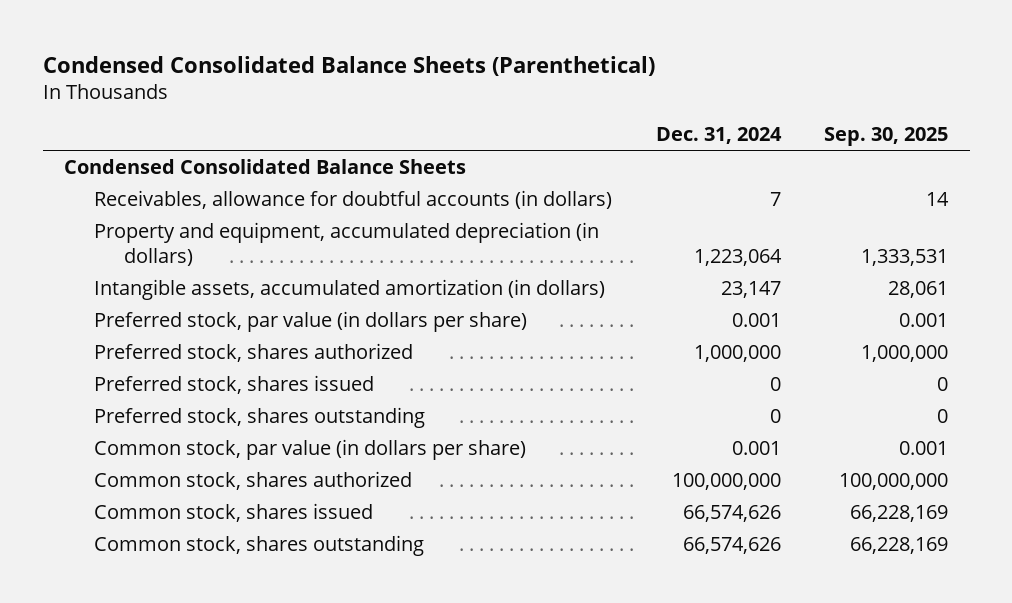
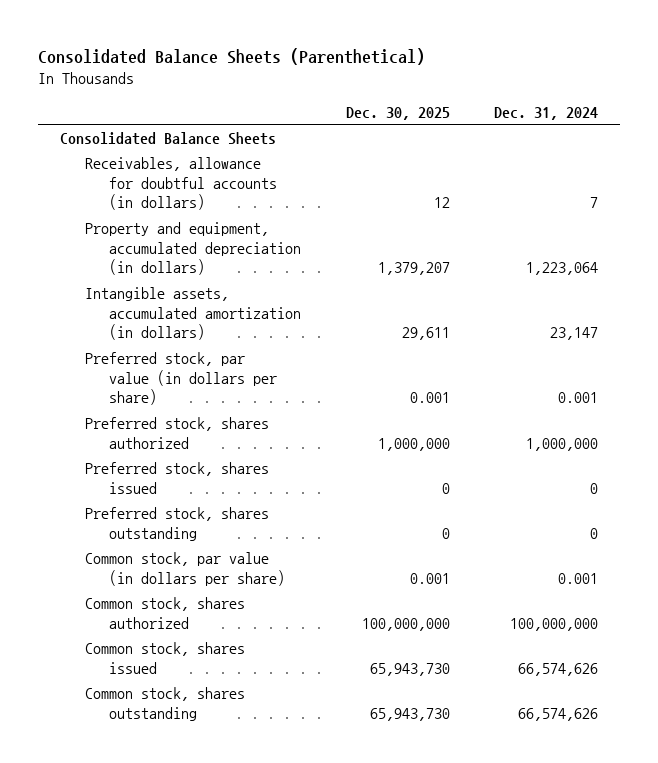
- Condensed Consolidated Balance Sheets (Parenthetical)
+ Consolidated Balance Sheets (Parenthetical)
- | Dec. 31, 2024 | Sep. 30, 2025
+ | Dec. 30, 2025 | Dec. 31, 2024
- Condensed Consolidated Balance Sheets
+ Consolidated Balance Sheets

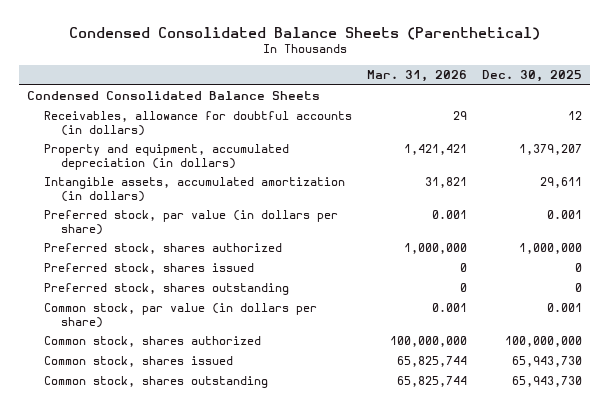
- Consolidated Balance Sheets (Parenthetical)
+ Condensed Consolidated Balance Sheets (Parenthetical)
- | Dec. 30, 2025 | Dec. 31, 2024
+ | Mar. 31, 2026 | Dec. 30, 2025
- Consolidated Balance Sheets
+ Condensed Consolidated Balance Sheets

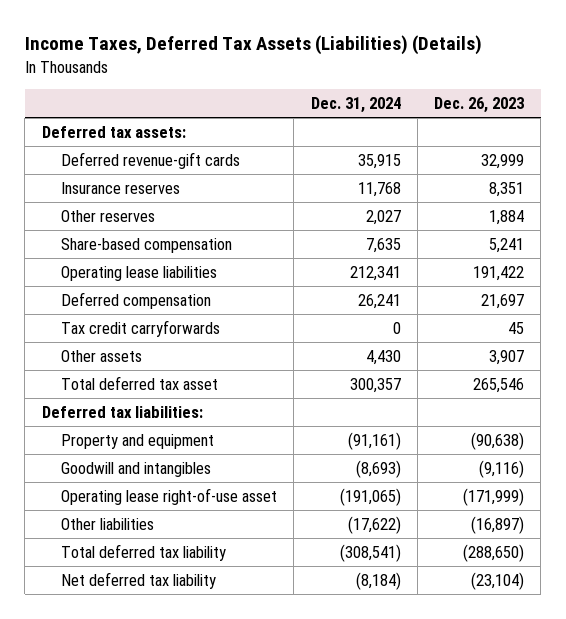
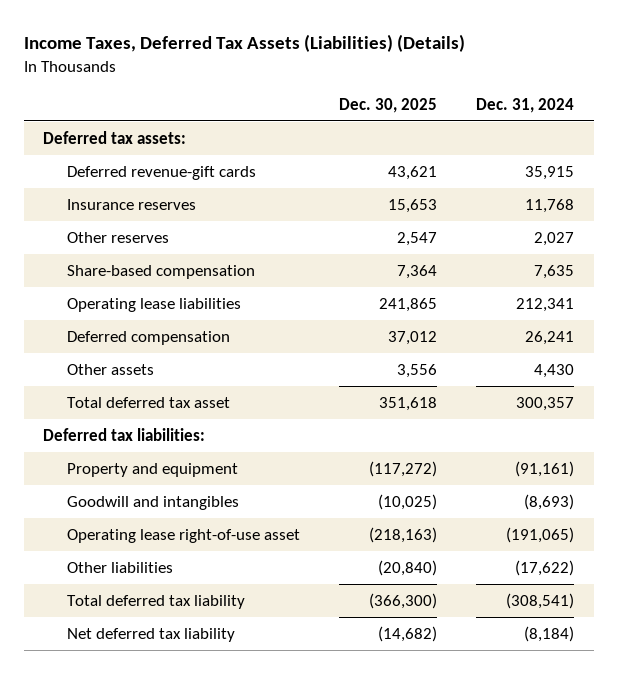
- | Dec. 31, 2024 | Dec. 26, 2023
+ | Dec. 30, 2025 | Dec. 31, 2024
- Tax credit carryforwards | 0 | 45

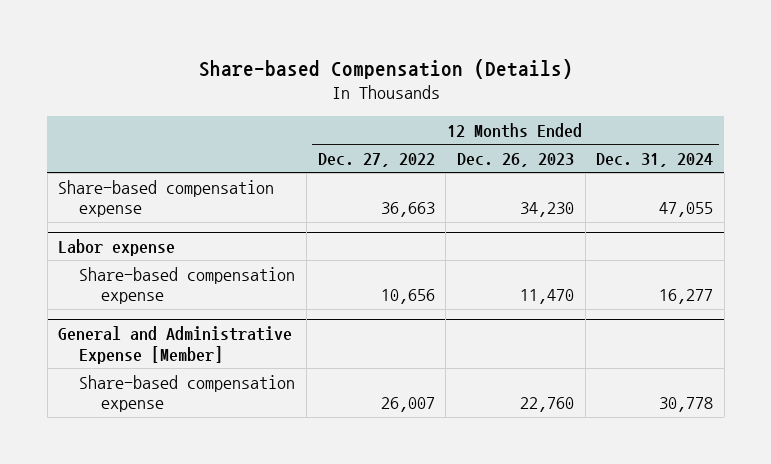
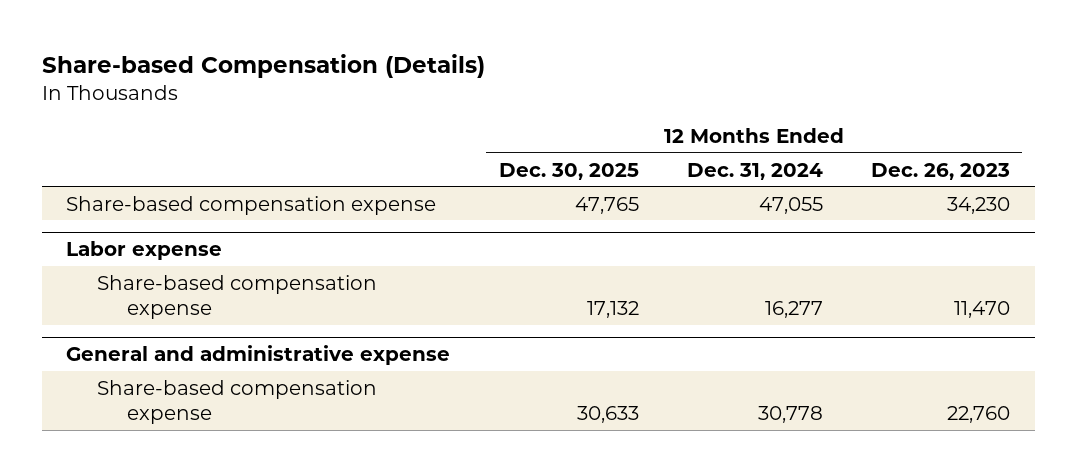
- | 12 Months Ended Dec. 27, 2022 | 12 Months Ended Dec. 26, 2023 | 12 Months Ended Dec. 31, 2024
+ | 12 Months Ended Dec. 30, 2025 | 12 Months Ended Dec. 31, 2024 | 12 Months Ended Dec. 26, 2023
- General and Administrative Expense [Member]
+ General and administrative expense

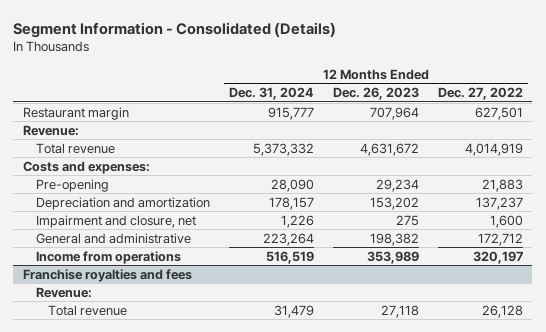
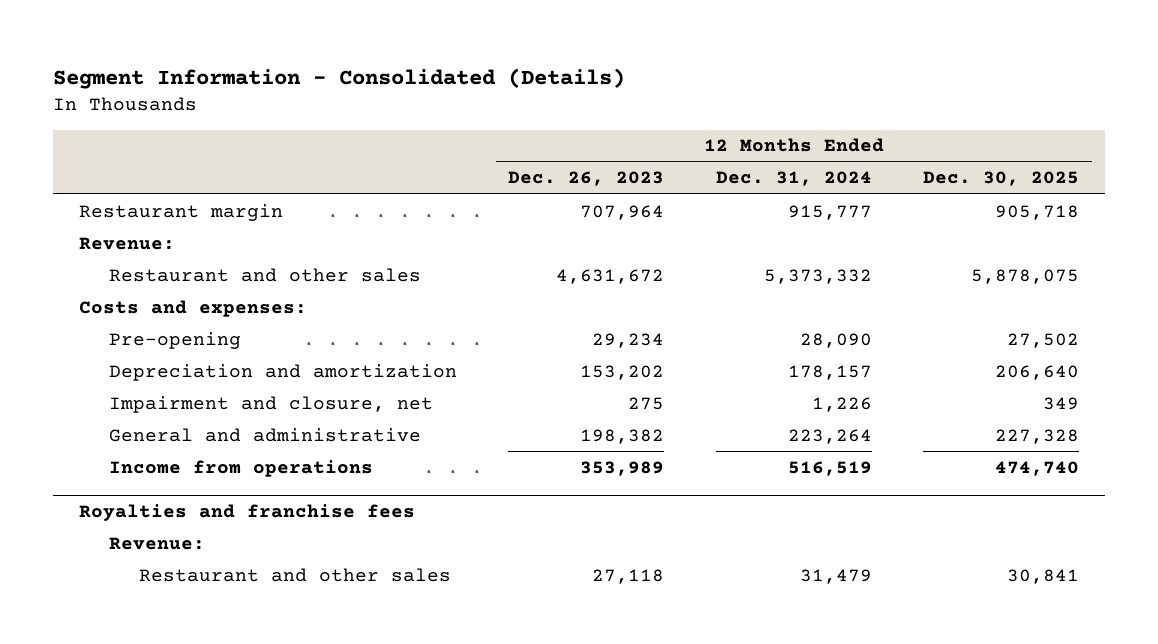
- | 12 Months Ended Dec. 31, 2024 | 12 Months Ended Dec. 26, 2023 | 12 Months Ended Dec. 27, 2022
+ | 12 Months Ended Dec. 26, 2023 | 12 Months Ended Dec. 31, 2024 | 12 Months Ended Dec. 30, 2025
- Total revenue | 5,373,332 | 4,631,672 | 4,014,919
+ Restaurant and other sales | 4,631,672 | 5,373,332 | 5,878,075
- Franchise royalties and fees
+ Royalties and franchise fees
- Total revenue | 31,479 | 27,118 | 26,128
+ Restaurant and other sales | 27,118 | 31,479 | 30,841

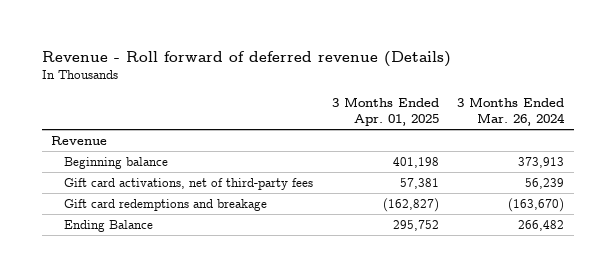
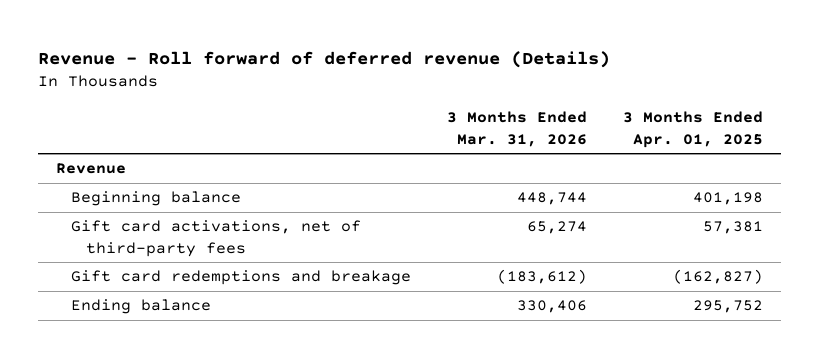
- | 3 Months Ended Apr. 01, 2025 | 3 Months Ended Mar. 26, 2024
+ | 3 Months Ended Mar. 31, 2026 | 3 Months Ended Apr. 01, 2025
- Ending Balance | 295,752 | 266,482
+ Ending balance | 330,406 | 295,752

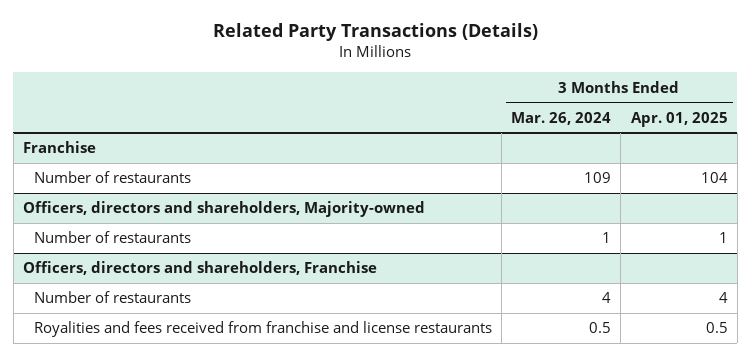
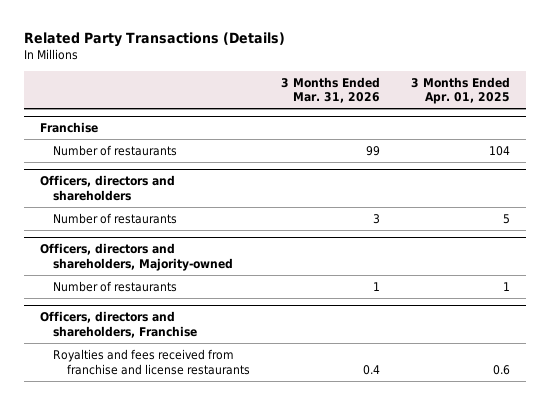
- | 3 Months Ended Mar. 26, 2024 | 3 Months Ended Apr. 01, 2025
+ | 3 Months Ended Mar. 31, 2026 | 3 Months Ended Apr. 01, 2025
+ Officers, directors and shareholders
+ Number of restaurants | 3 | 5
@ Officers, directors and shareholders, Franchise
- Number of restaurants | 4 | 4
- Royalities and fees received from franchise and license restaurants | 0.5 | 0.5
+ Royalties and fees received from franchise and license restaurants | 0.4 | 0.6

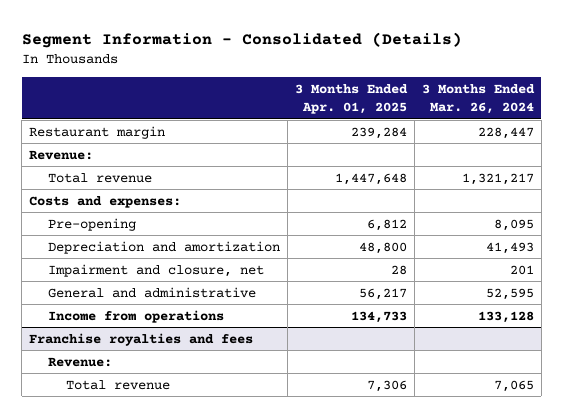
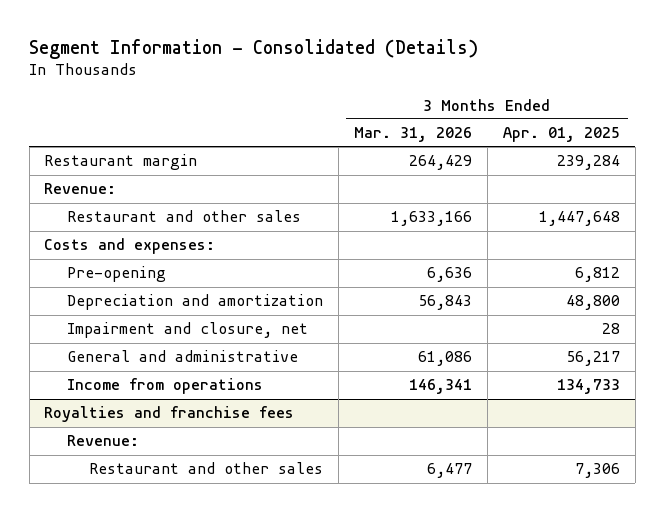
- | 3 Months Ended Apr. 01, 2025 | 3 Months Ended Mar. 26, 2024
+ | 3 Months Ended Mar. 31, 2026 | 3 Months Ended Apr. 01, 2025
- Total revenue | 1,447,648 | 1,321,217
+ Restaurant and other sales | 1,633,166 | 1,447,648
- Franchise royalties and fees
+ Royalties and franchise fees
- Total revenue | 7,306 | 7,065
+ Restaurant and other sales | 6,477 | 7,306

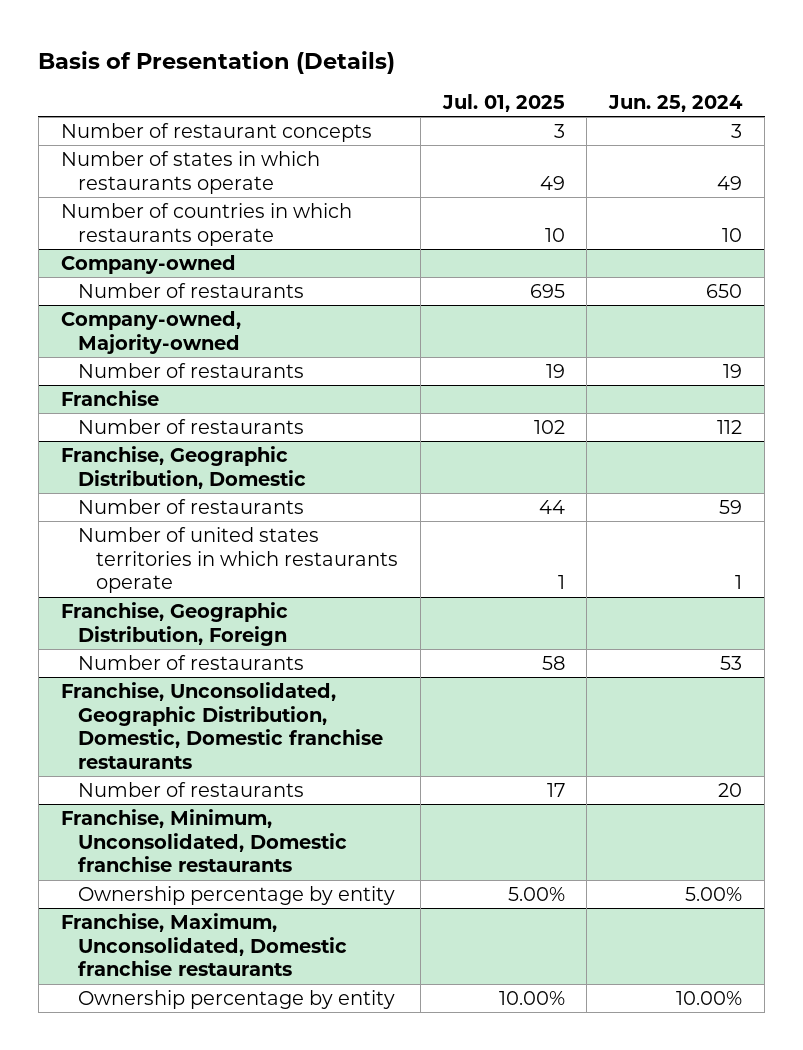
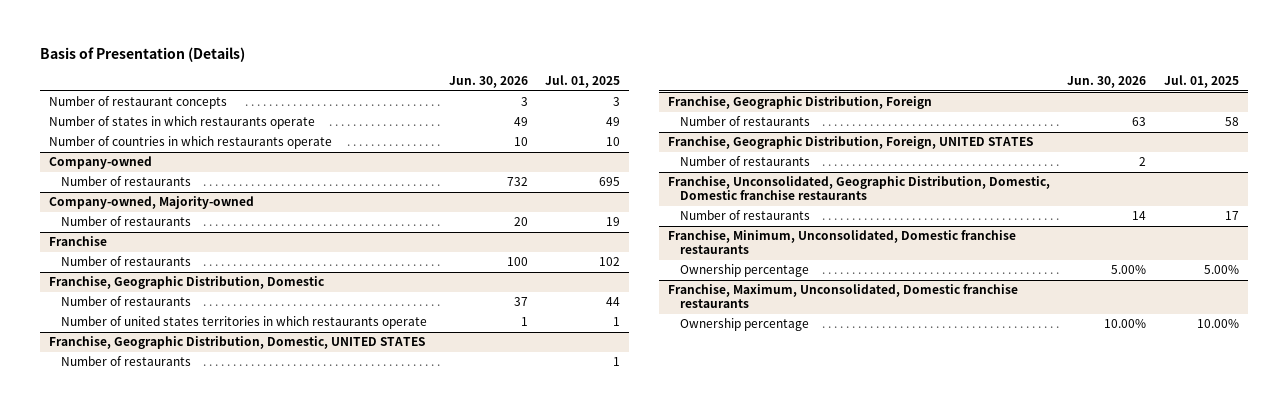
- | Jul. 01, 2025 | Jun. 25, 2024
+ | Jun. 30, 2026 | Jul. 01, 2025
+ Franchise, Geographic Distribution, Domestic, UNITED STATES
+ Number of restaurants | | 1
+ Franchise, Geographic Distribution, Foreign, UNITED STATES
+ Number of restaurants | 2 |
@ Franchise, Minimum, Unconsolidated, Domestic franchise restaurants
- Ownership percentage by entity | 5.00% | 5.00%
+ Ownership percentage | 5.00% | 5.00%
@ Franchise, Maximum, Unconsolidated, Domestic franchise restaurants
- Ownership percentage by entity | 10.00% | 10.00%
+ Ownership percentage | 10.00% | 10.00%

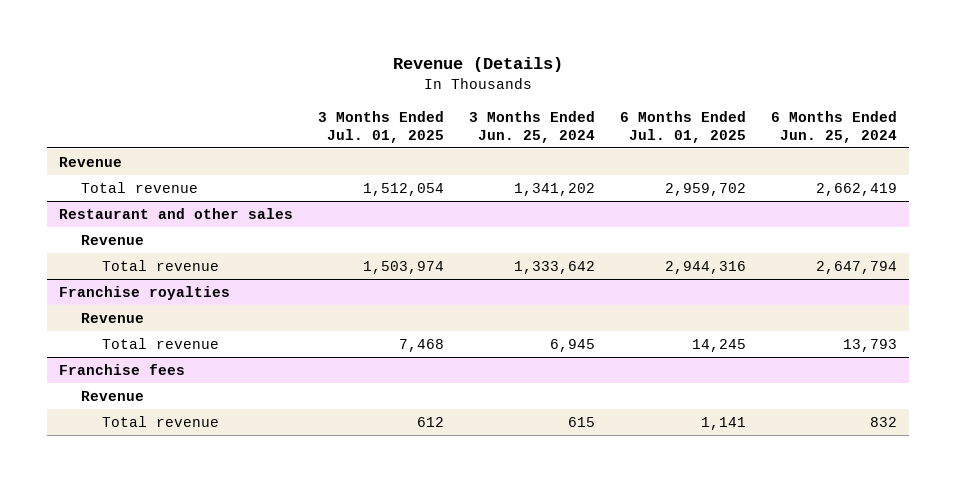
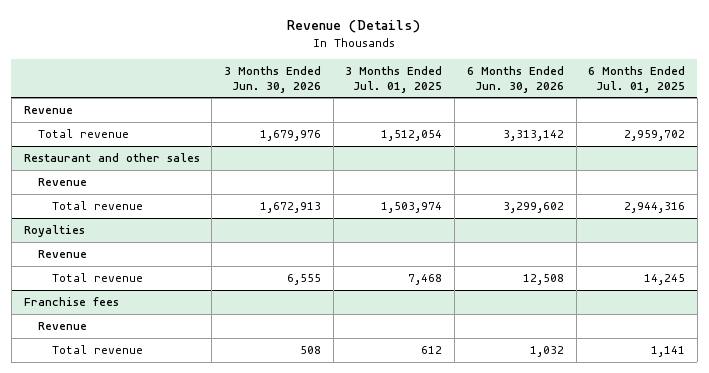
- | 3 Months Ended Jul. 01, 2025 | 3 Months Ended Jun. 25, 2024 | 6 Months Ended Jul. 01, 2025 | 6 Months Ended Jun. 25, 2024
+ | 3 Months Ended Jun. 30, 2026 | 3 Months Ended Jul. 01, 2025 | 6 Months Ended Jun. 30, 2026 | 6 Months Ended Jul. 01, 2025
- Franchise royalties
+ Royalties

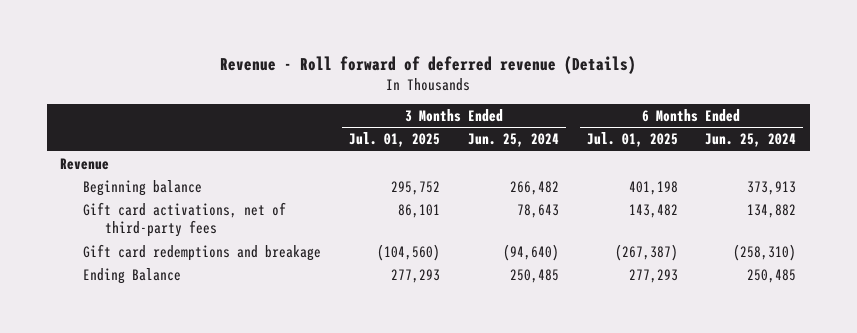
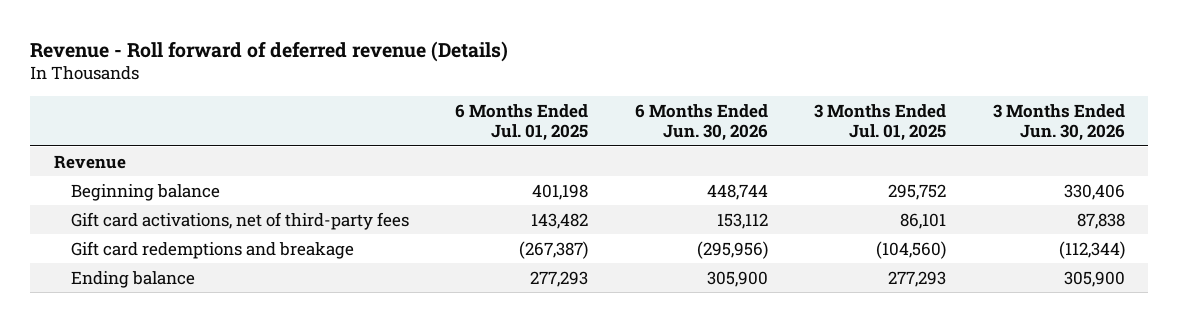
- | 3 Months Ended Jul. 01, 2025 | 3 Months Ended Jun. 25, 2024 | 6 Months Ended Jul. 01, 2025 | 6 Months Ended Jun. 25, 2024
+ | 6 Months Ended Jul. 01, 2025 | 6 Months Ended Jun. 30, 2026 | 3 Months Ended Jul. 01, 2025 | 3 Months Ended Jun. 30, 2026
- Ending Balance | 277,293 | 250,485 | 277,293 | 250,485
+ Ending balance | 277,293 | 305,900 | 277,293 | 305,900

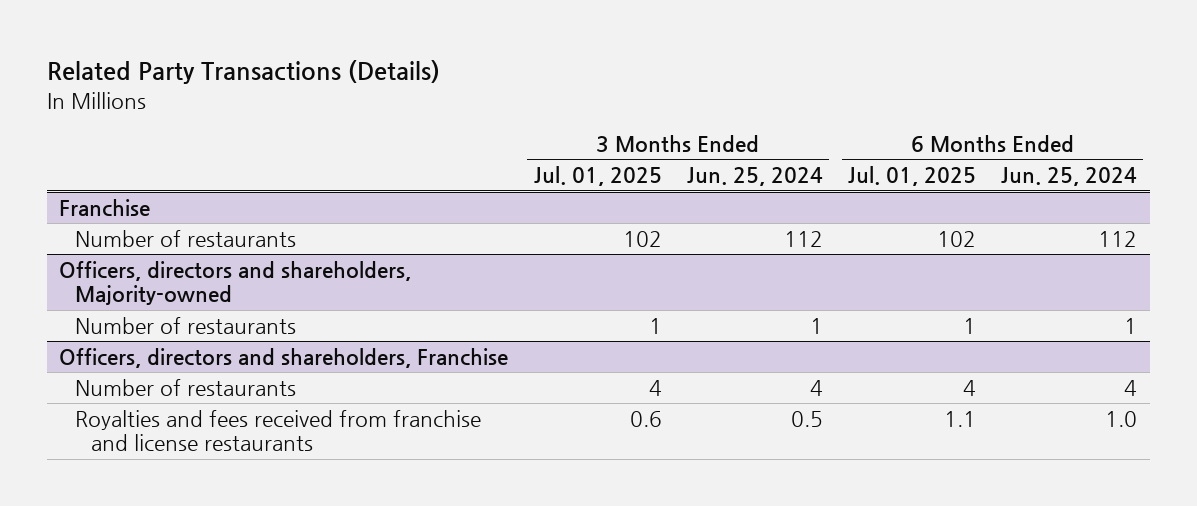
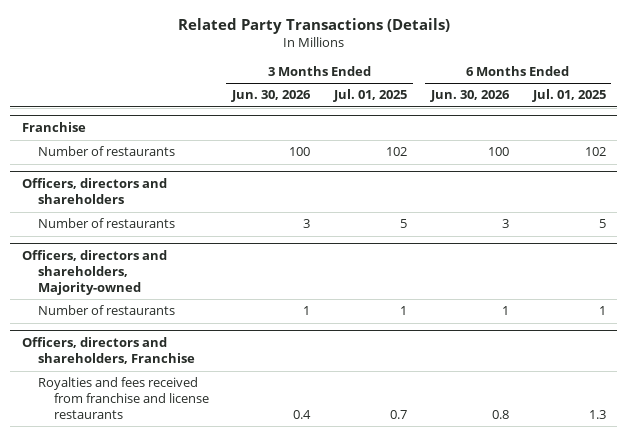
- | 3 Months Ended Jul. 01, 2025 | 3 Months Ended Jun. 25, 2024 | 6 Months Ended Jul. 01, 2025 | 6 Months Ended Jun. 25, 2024
+ | 3 Months Ended Jun. 30, 2026 | 3 Months Ended Jul. 01, 2025 | 6 Months Ended Jun. 30, 2026 | 6 Months Ended Jul. 01, 2025
+ Officers, directors and shareholders
+ Number of restaurants | 3 | 5 | 3 | 5
@ Officers, directors and shareholders, Franchise
- Number of restaurants | 4 | 4 | 4 | 4
- Royalties and fees received from franchise and license restaurants | 0.6 | 0.5 | 1.1 | 1.0
+ Royalties and fees received from franchise and license restaurants | 0.4 | 0.7 | 0.8 | 1.3

